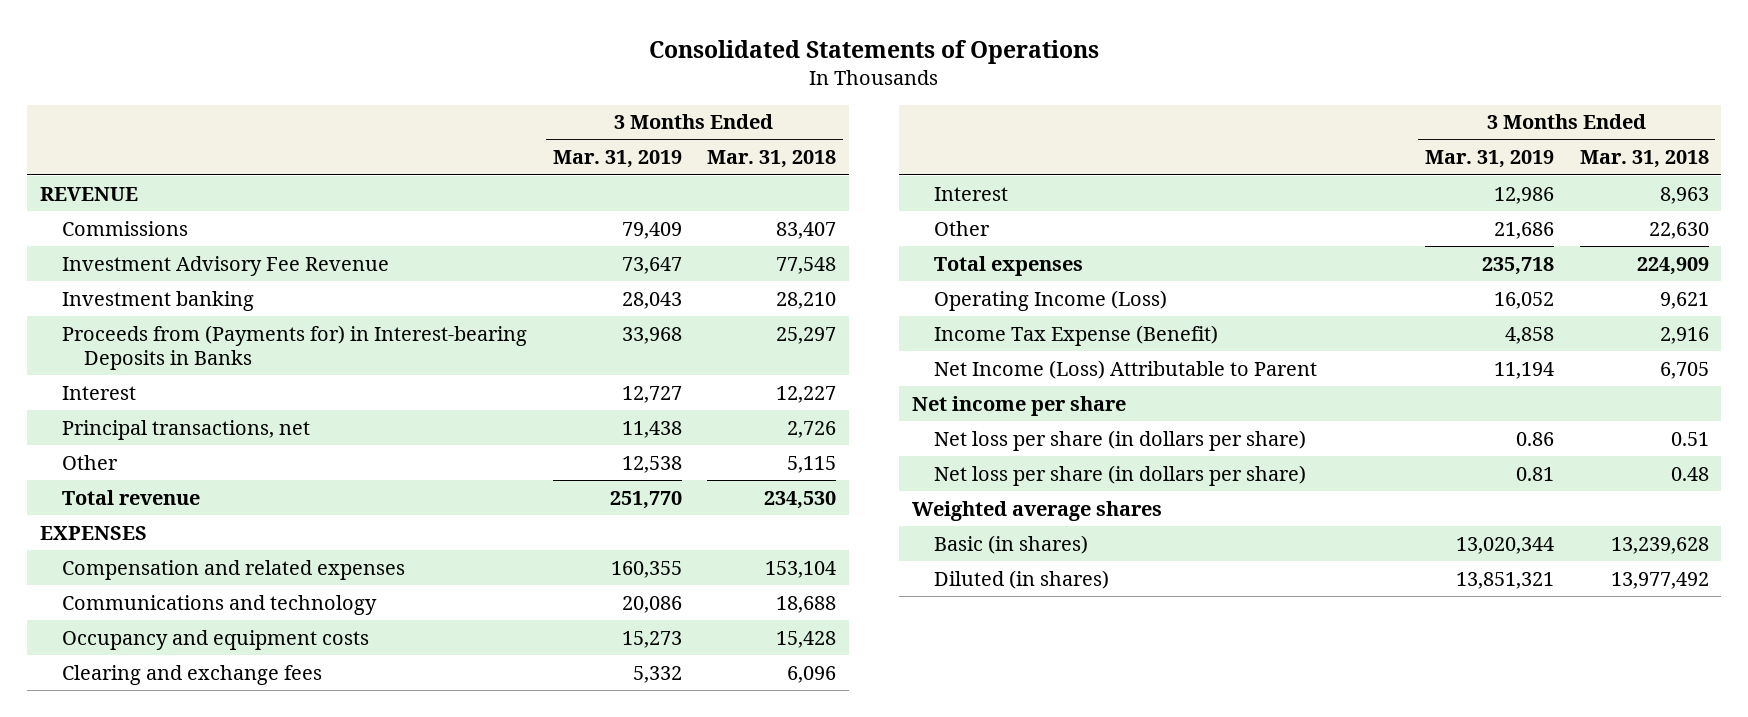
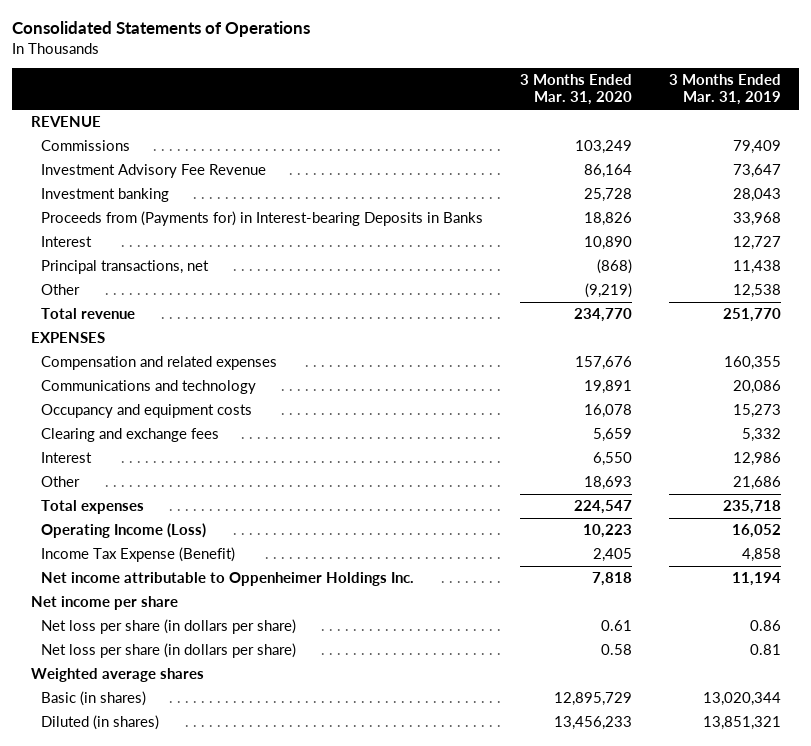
- | 3 Months Ended Mar. 31, 2019 | 3 Months Ended Mar. 31, 2018
+ | 3 Months Ended Mar. 31, 2020 | 3 Months Ended Mar. 31, 2019
- Net Income (Loss) Attributable to Parent | 11,194 | 6,705
+ Net income attributable to Oppenheimer Holdings Inc. | 7,818 | 11,194

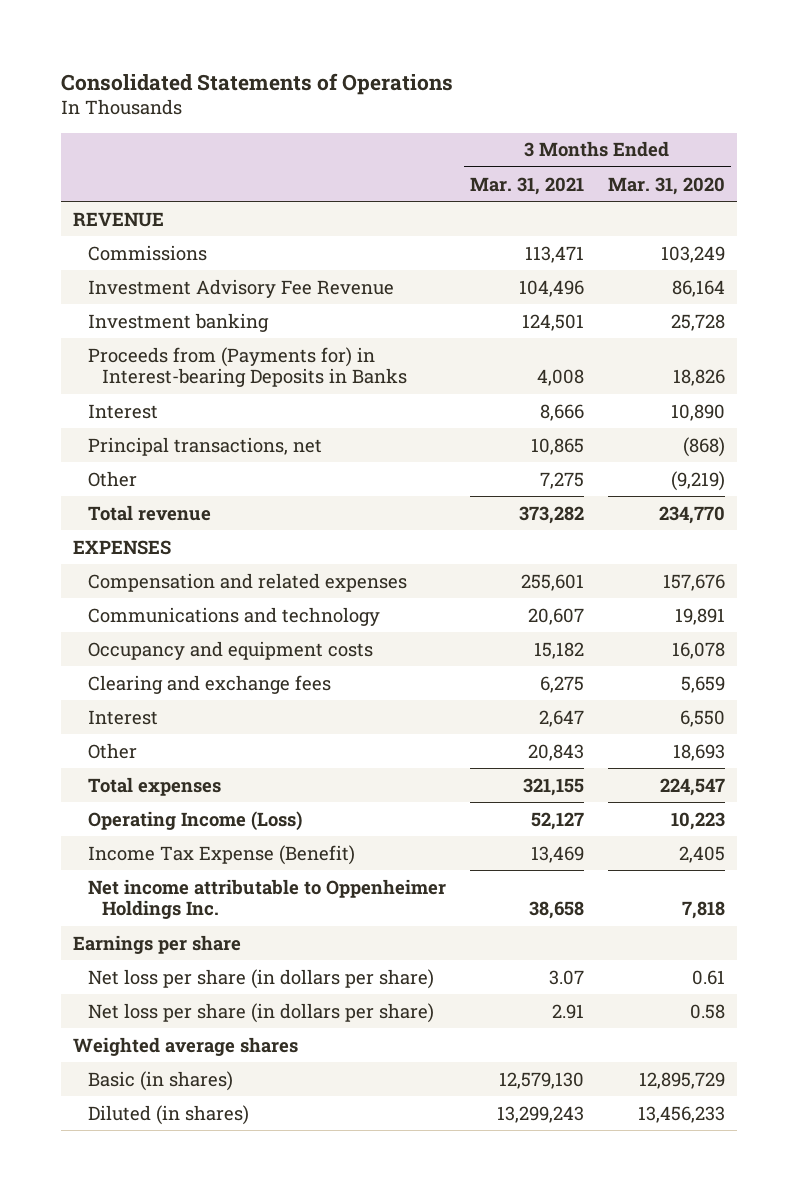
- | 3 Months Ended Mar. 31, 2020 | 3 Months Ended Mar. 31, 2019
+ | 3 Months Ended Mar. 31, 2021 | 3 Months Ended Mar. 31, 2020
- Net income per share
+ Earnings per share

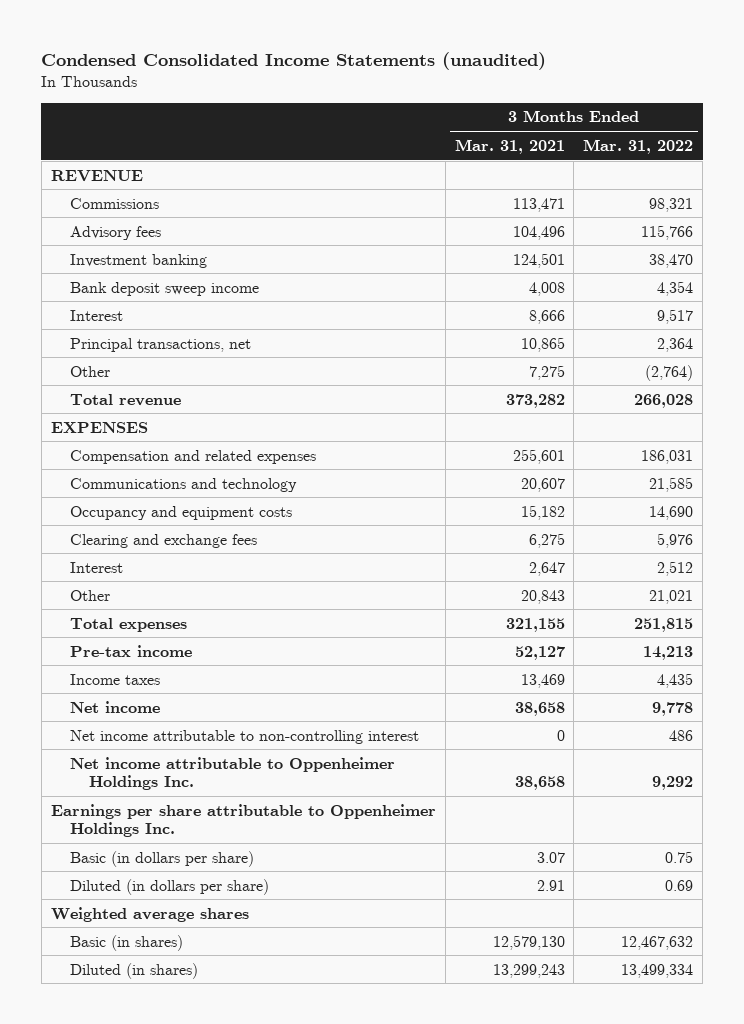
- Consolidated Statements of Operations
+ Condensed Consolidated Income Statements (unaudited)
- | 3 Months Ended Mar. 31, 2021 | 3 Months Ended Mar. 31, 2020
+ | 3 Months Ended Mar. 31, 2021 | 3 Months Ended Mar. 31, 2022
- Investment Advisory Fee Revenue | 104,496 | 86,164
+ Advisory fees | 104,496 | 115,766
- Proceeds from (Payments for) in Interest-bearing Deposits in Banks | 4,008 | 18,826
+ Bank deposit sweep income | 4,008 | 4,354
- Operating Income (Loss) | 52,127 | 10,223
- Income Tax Expense (Benefit) | 13,469 | 2,405
+ Pre-tax income | 52,127 | 14,213
+ Income taxes | 13,469 | 4,435
+ Net income | 38,658 | 9,778
+ Net income attributable to non-controlling interest | 0 | 486
- Earnings per share
- Net loss per share (in dollars per share) | 3.07 | 0.61
- Net loss per share (in dollars per share) | 2.91 | 0.58
+ Earnings per share attributable to Oppenheimer Holdings Inc.
+ Basic (in dollars per share) | 3.07 | 0.75
+ Diluted (in dollars per share) | 2.91 | 0.69

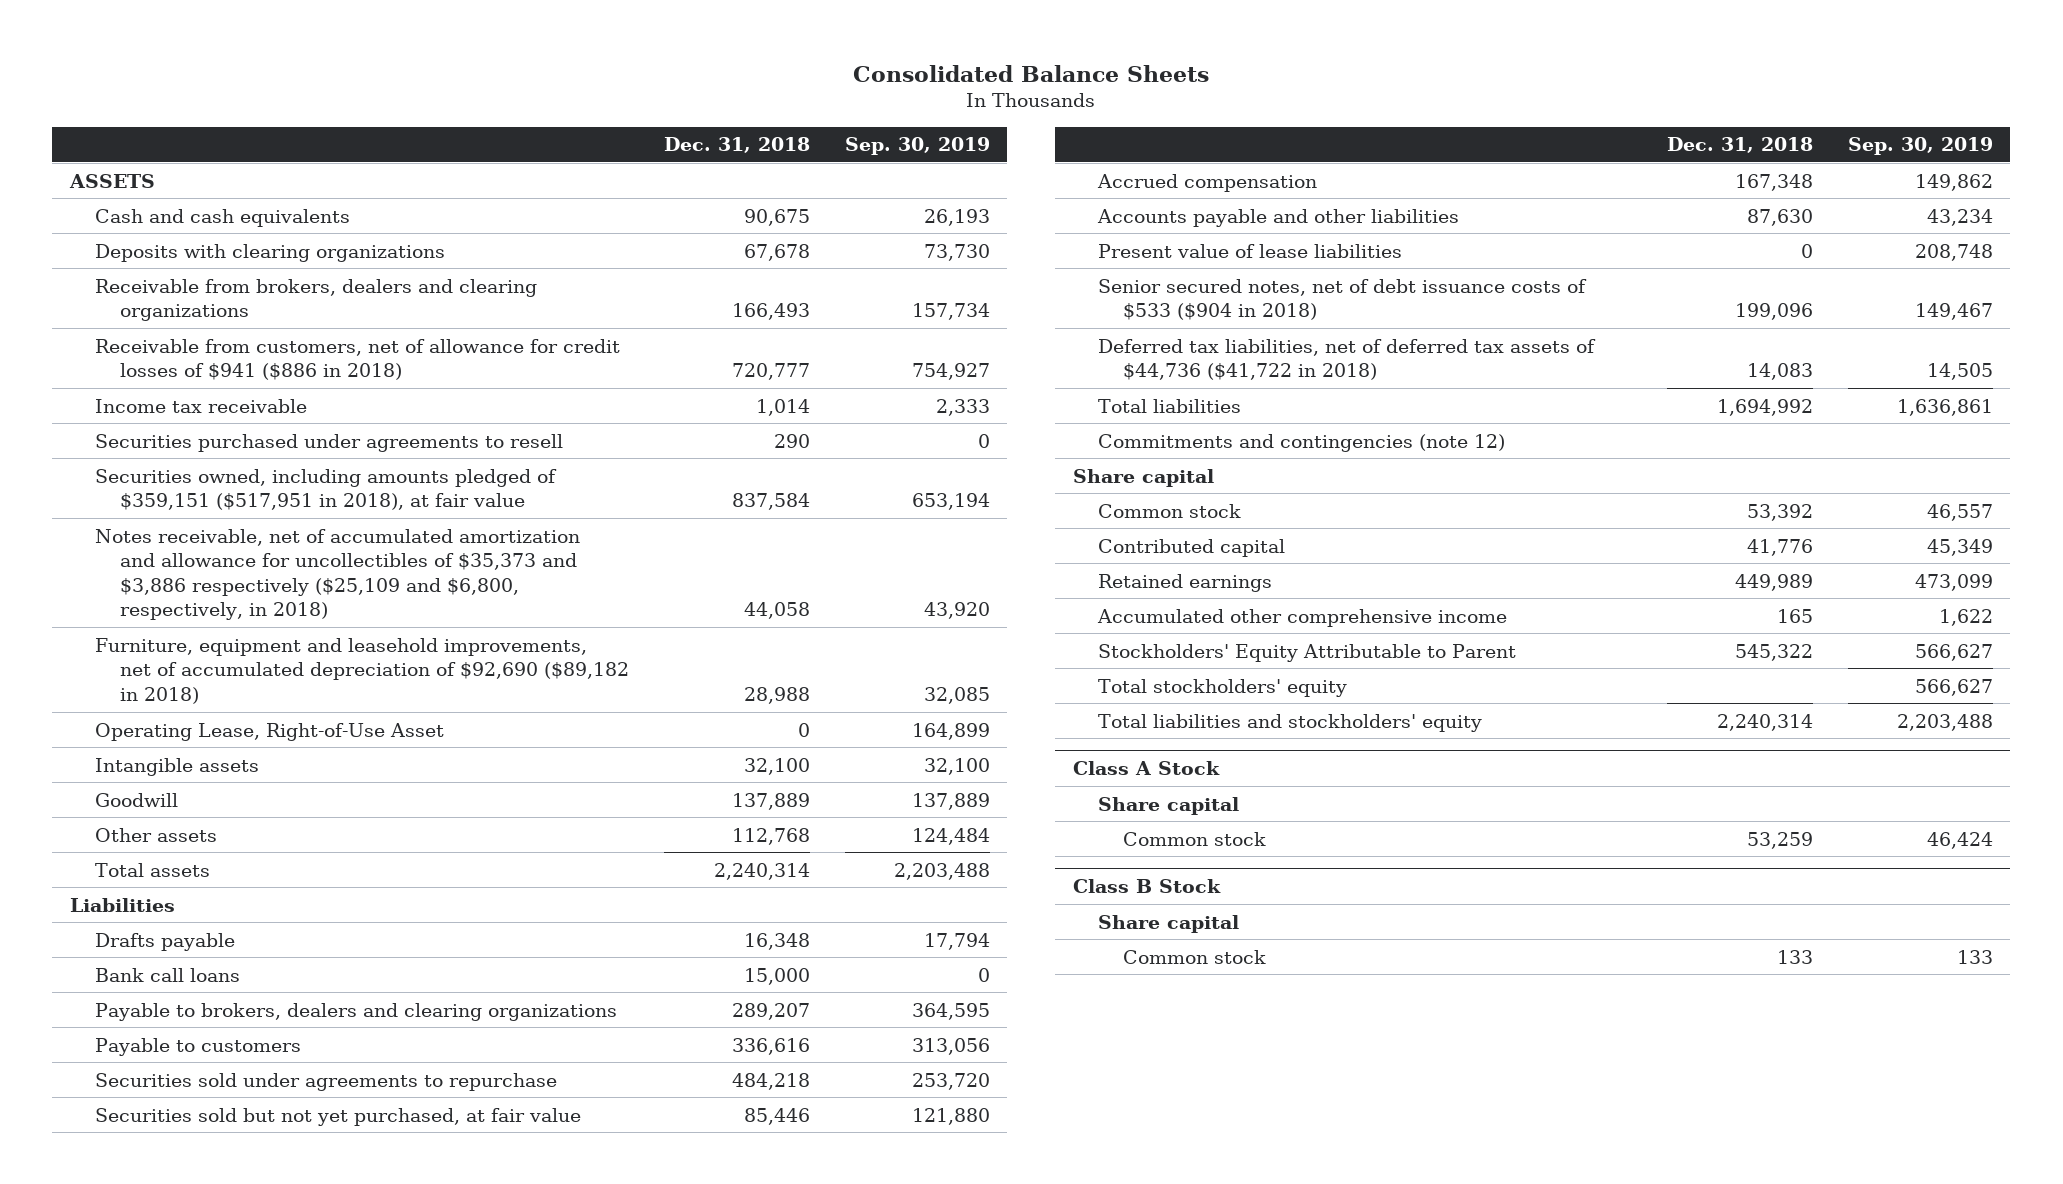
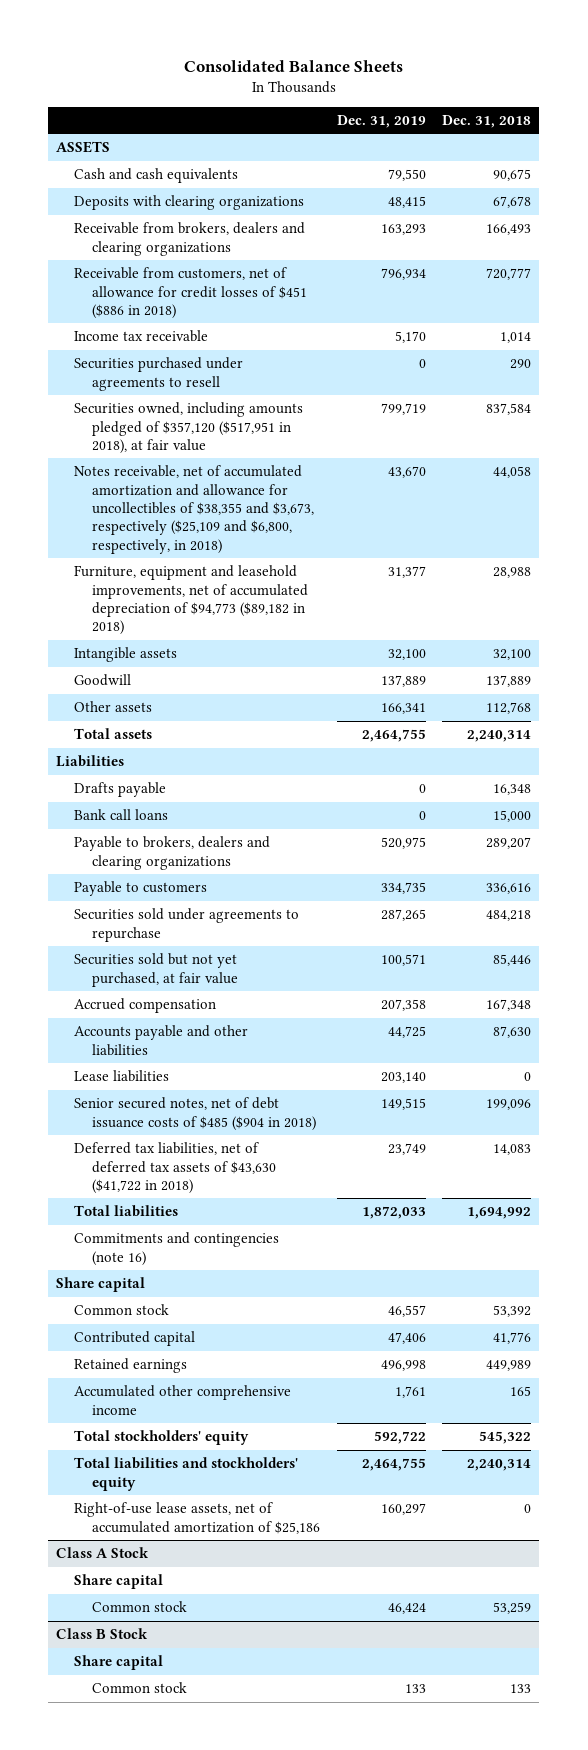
- | Dec. 31, 2018 | Sep. 30, 2019
+ | Dec. 31, 2019 | Dec. 31, 2018
- Receivable from customers, net of allowance for credit losses of $941 ($886 in 2018) | 720,777 | 754,927
+ Receivable from customers, net of allowance for credit losses of $451 ($886 in 2018) | 796,934 | 720,777
- Securities owned, including amounts pledged of $359,151 ($517,951 in 2018), at fair value | 837,584 | 653,194
- Notes receivable, net of accumulated amortization and allowance for uncollectibles of $35,373 and $3,886 respectively ($25,109 and $6,800, respectively, in 2018) | 44,058 | 43,920
- Furniture, equipment and leasehold improvements, net of accumulated depreciation of $92,690 ($89,182 in 2018) | 28,988 | 32,085
- Operating Lease, Right-of-Use Asset | 0 | 164,899
+ Securities owned, including amounts pledged of $357,120 ($517,951 in 2018), at fair value | 799,719 | 837,584
+ Notes receivable, net of accumulated amortization and allowance for uncollectibles of $38,355 and $3,673, respectively ($25,109 and $6,800, respectively, in 2018) | 43,670 | 44,058
+ Furniture, equipment and leasehold improvements, net of accumulated depreciation of $94,773 ($89,182 in 2018) | 31,377 | 28,988
- Present value of lease liabilities | 0 | 208,748
- Senior secured notes, net of debt issuance costs of $533 ($904 in 2018) | 199,096 | 149,467
- Deferred tax liabilities, net of deferred tax assets of $44,736 ($41,722 in 2018) | 14,083 | 14,505
+ Lease liabilities | 203,140 | 0
+ Senior secured notes, net of debt issuance costs of $485 ($904 in 2018) | 149,515 | 199,096
+ Deferred tax liabilities, net of deferred tax assets of $43,630 ($41,722 in 2018) | 23,749 | 14,083
- Commitments and contingencies (note 12)
+ Commitments and contingencies (note 16)
- Stockholders' Equity Attributable to Parent | 545,322 | 566,627
- Total stockholders' equity | | 566,627
+ Total stockholders' equity | 592,722 | 545,322
+ Right-of-use lease assets, net of accumulated amortization of $25,186 | 160,297 | 0

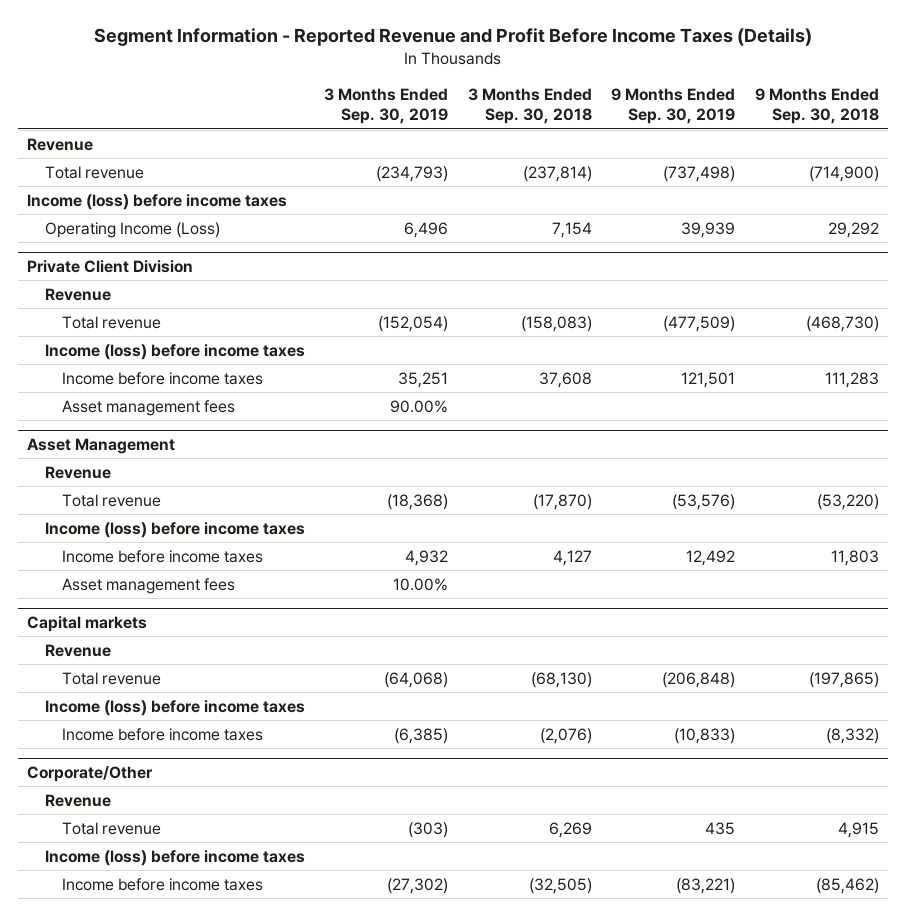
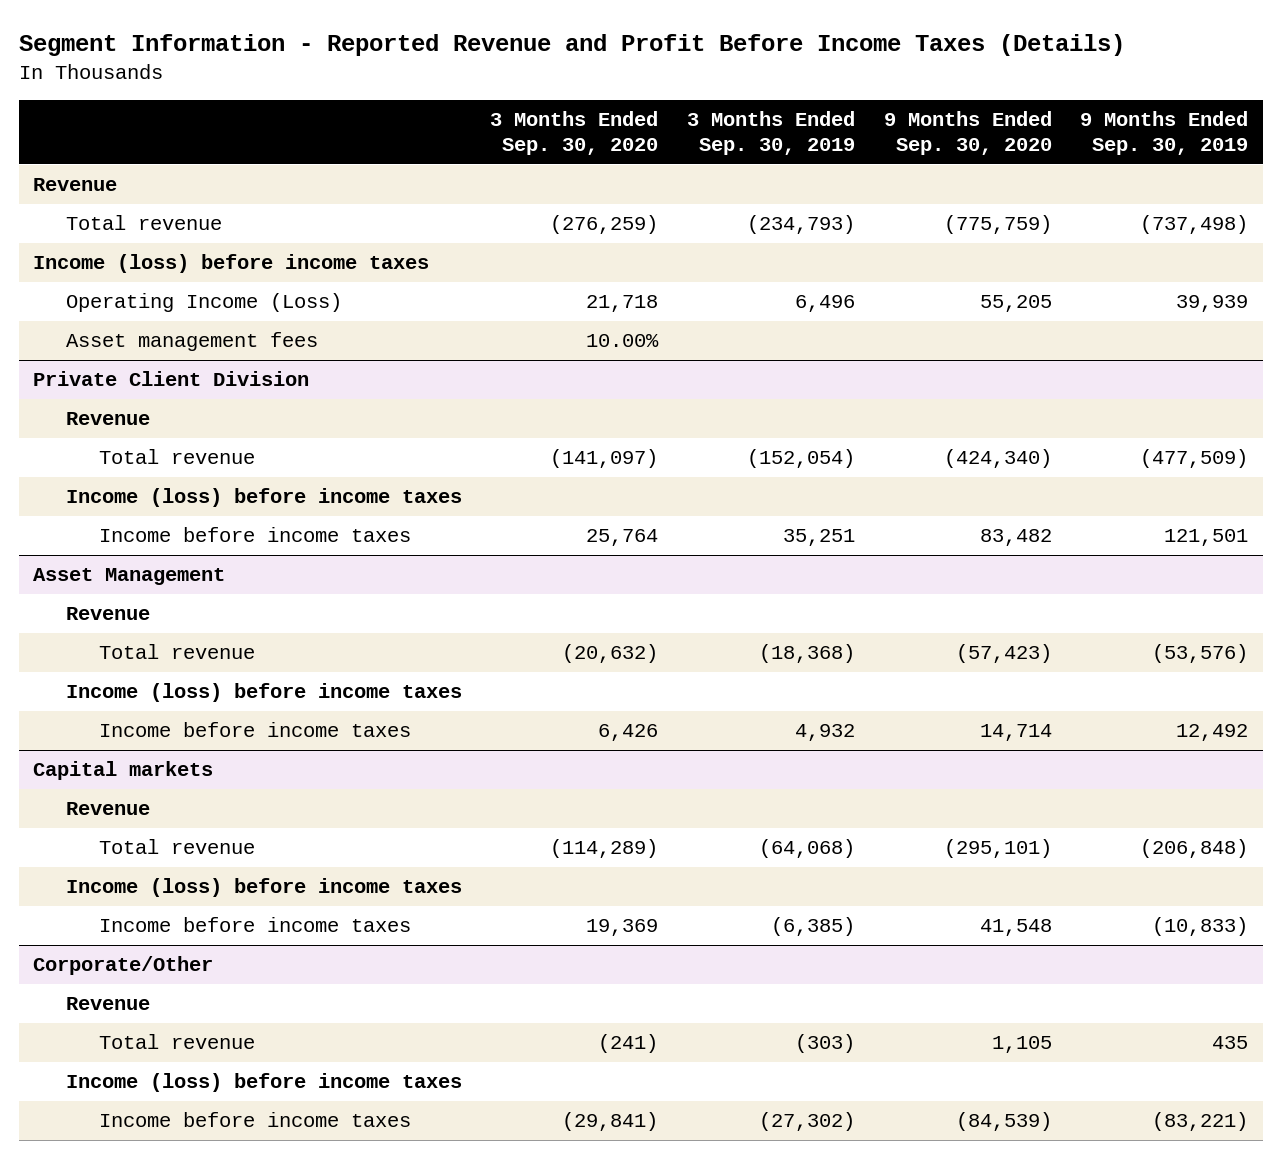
- | 3 Months Ended Sep. 30, 2019 | 3 Months Ended Sep. 30, 2018 | 9 Months Ended Sep. 30, 2019 | 9 Months Ended Sep. 30, 2018
+ | 3 Months Ended Sep. 30, 2020 | 3 Months Ended Sep. 30, 2019 | 9 Months Ended Sep. 30, 2020 | 9 Months Ended Sep. 30, 2019
+ Asset management fees | 10.00% | | |
@ Private Client Division
- Asset management fees | 90.00% | | |
@ Asset Management
- Asset management fees | 10.00% | | |

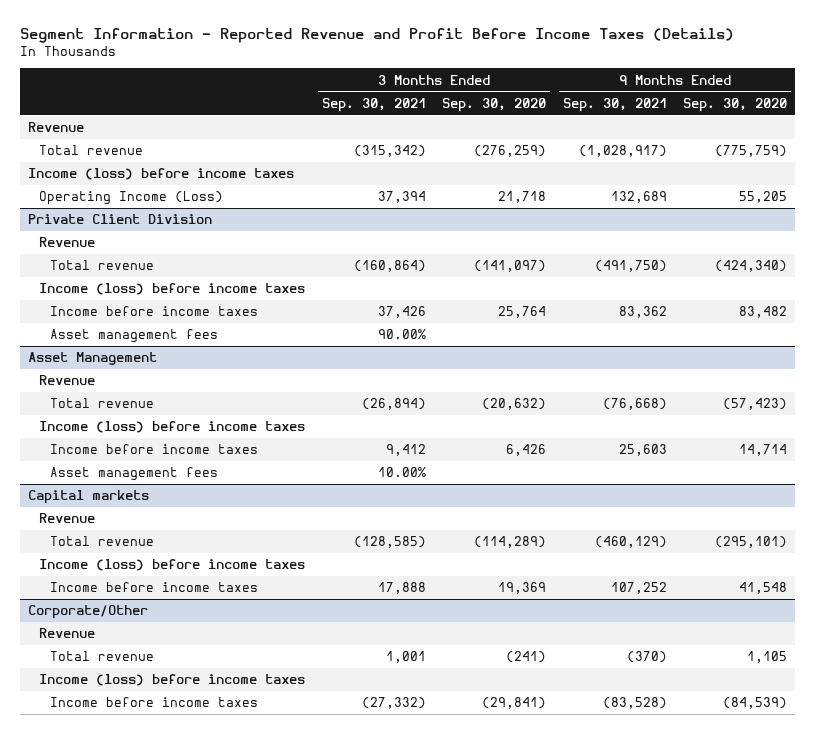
- | 3 Months Ended Sep. 30, 2020 | 3 Months Ended Sep. 30, 2019 | 9 Months Ended Sep. 30, 2020 | 9 Months Ended Sep. 30, 2019
+ | 3 Months Ended Sep. 30, 2021 | 3 Months Ended Sep. 30, 2020 | 9 Months Ended Sep. 30, 2021 | 9 Months Ended Sep. 30, 2020
- Asset management fees | 10.00% | | |
@ Private Client Division
+ Asset management fees | 90.00% | | |
@ Asset Management
+ Asset management fees | 10.00% | | |

